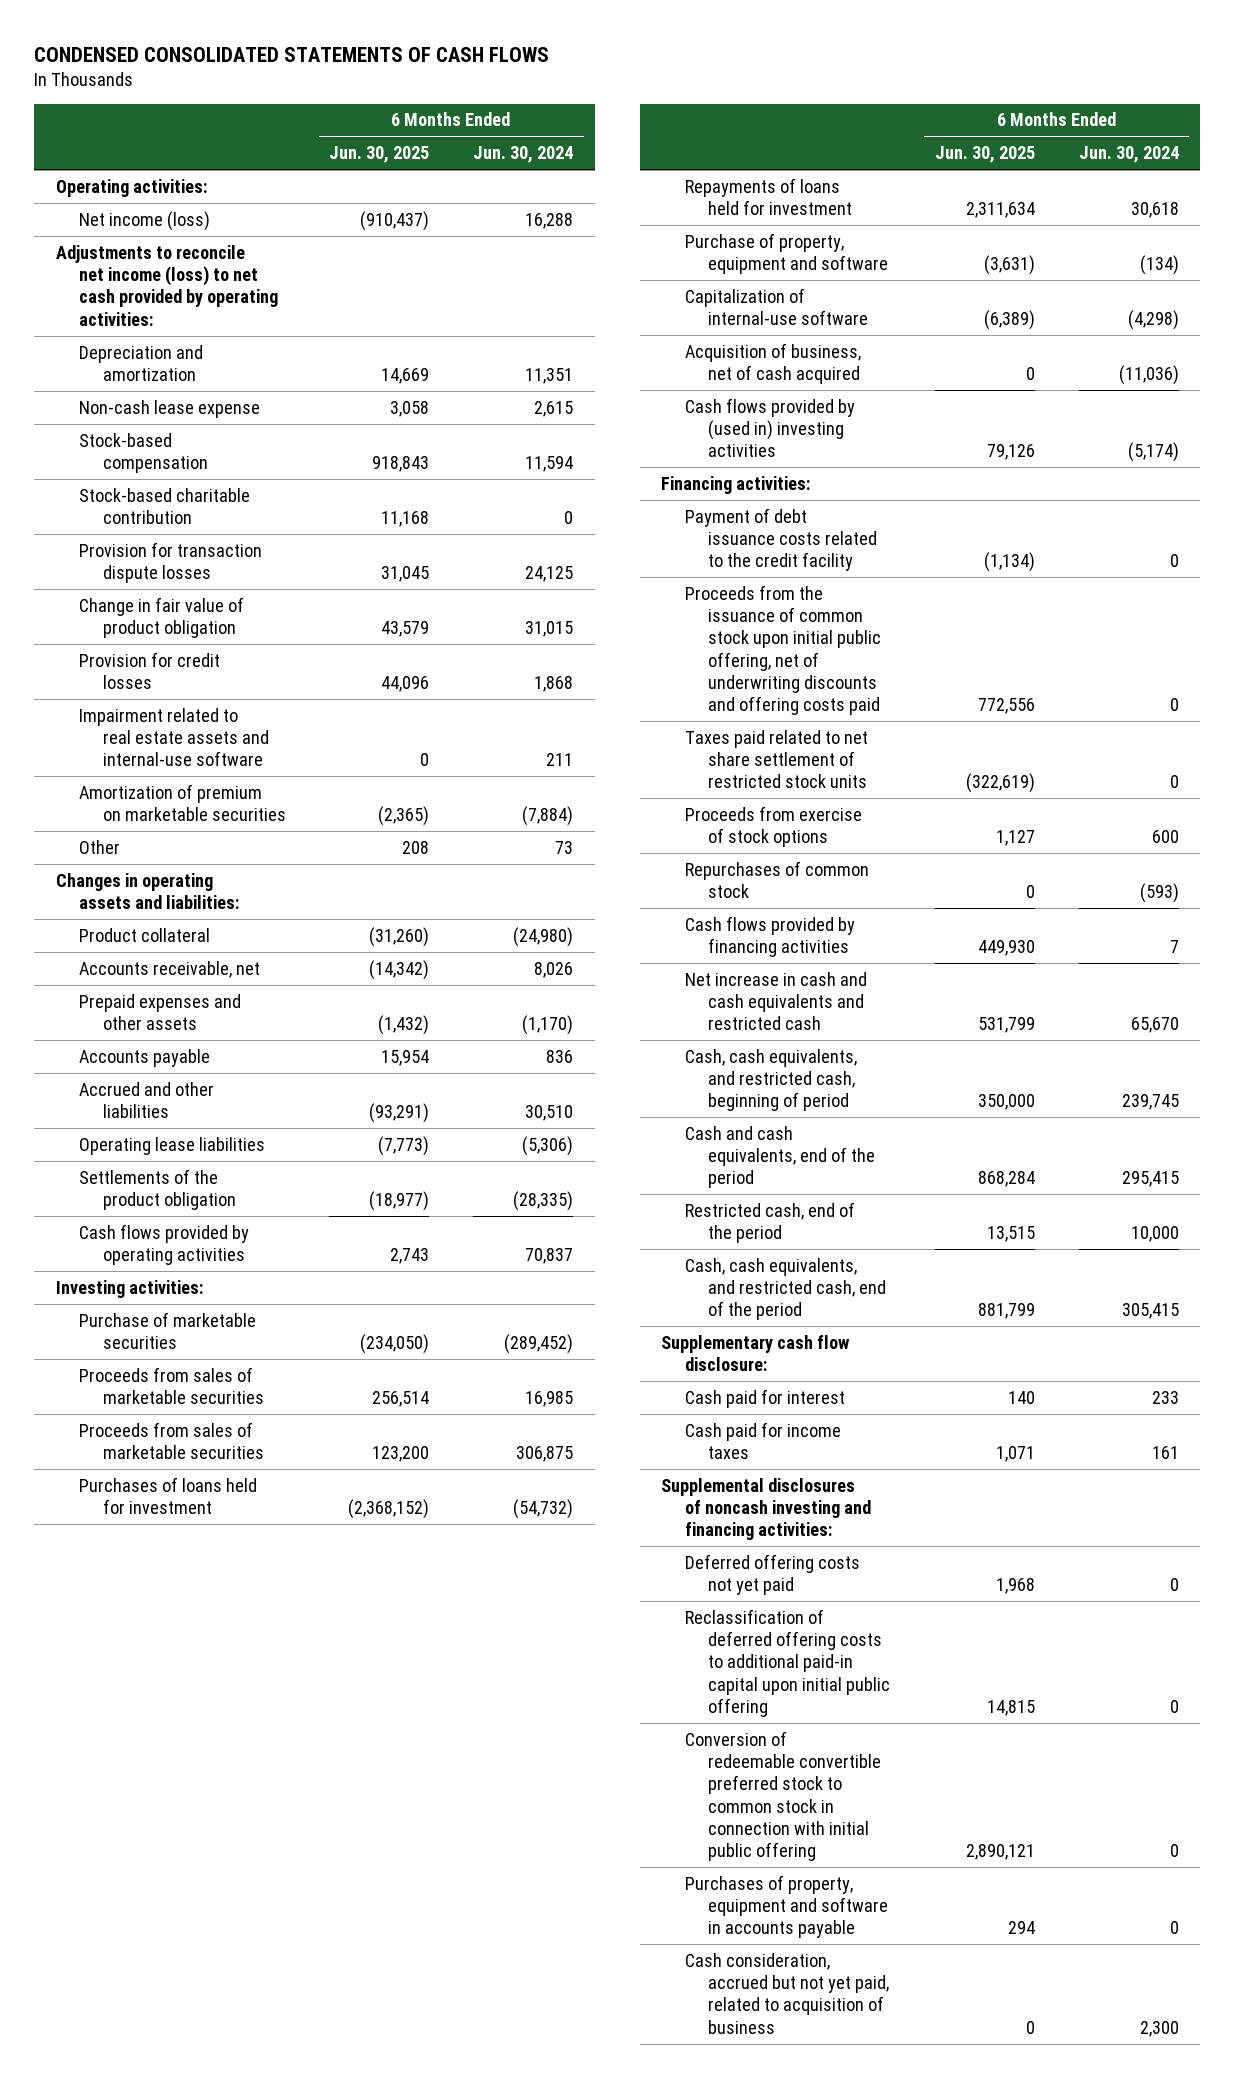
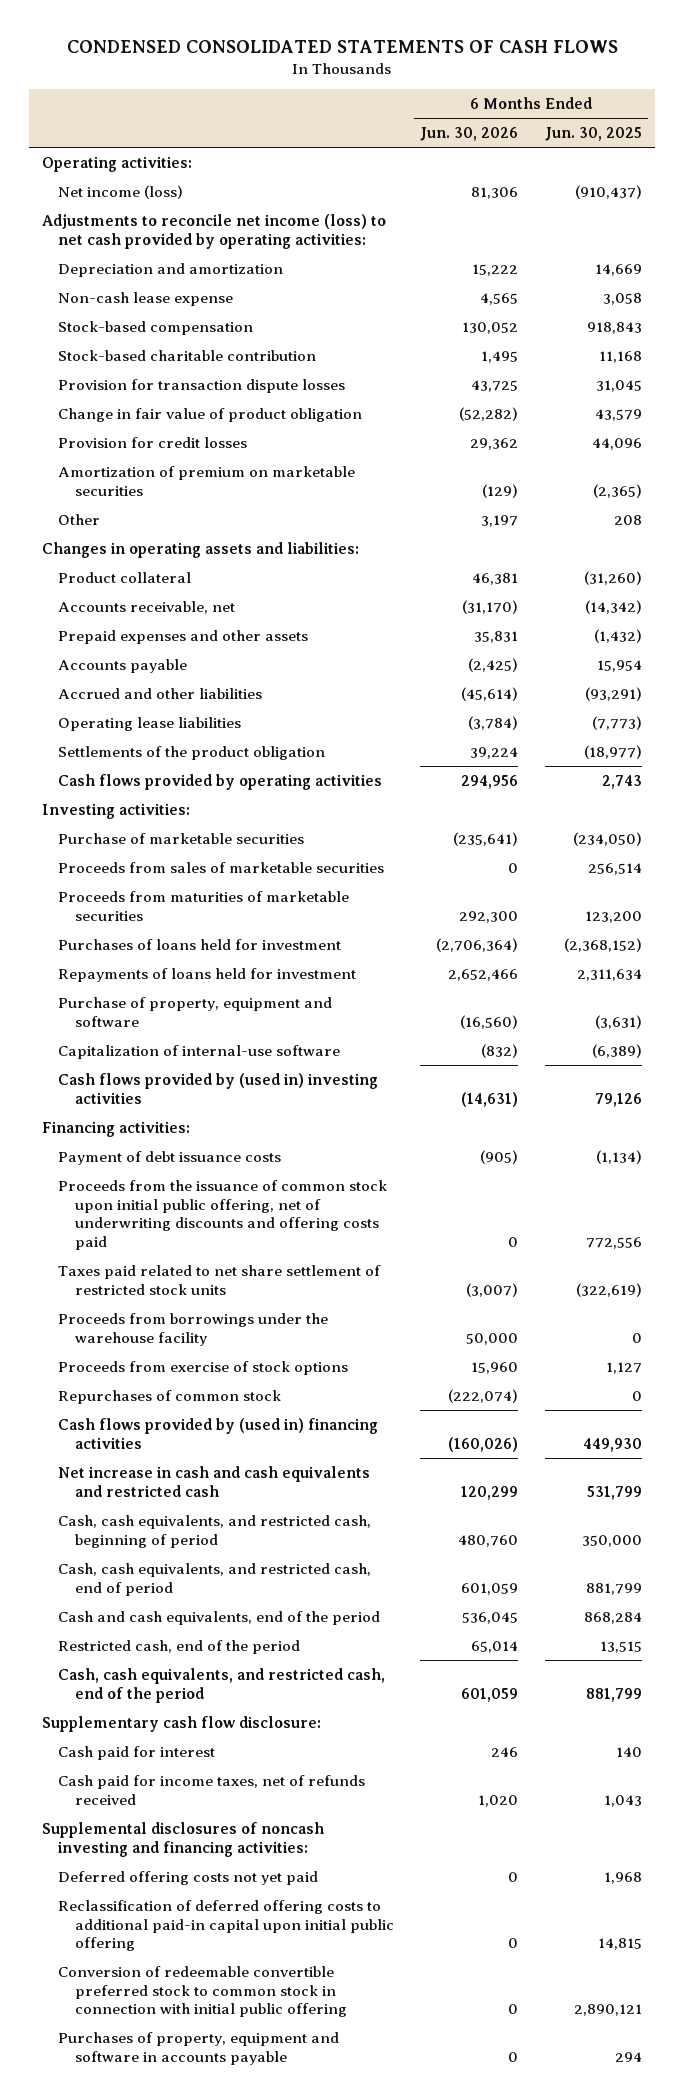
- | 6 Months Ended Jun. 30, 2025 | 6 Months Ended Jun. 30, 2024
+ | 6 Months Ended Jun. 30, 2026 | 6 Months Ended Jun. 30, 2025
- Impairment related to real estate assets and internal-use software | 0 | 211
- Proceeds from sales of marketable securities | 123,200 | 306,875
+ Proceeds from maturities of marketable securities | 292,300 | 123,200
- Acquisition of business, net of cash acquired | 0 | (11,036)
- Payment of debt issuance costs related to the credit facility | (1,134) | 0
+ Payment of debt issuance costs | (905) | (1,134)
+ Proceeds from borrowings under the warehouse facility | 50,000 | 0
- Cash flows provided by financing activities | 449,930 | 7
+ Cash flows provided by (used in) financing activities | (160,026) | 449,930
+ Cash, cash equivalents, and restricted cash, end of period | 601,059 | 881,799
- Cash paid for income taxes | 1,071 | 161
+ Cash paid for income taxes, net of refunds received | 1,020 | 1,043
- Cash consideration, accrued but not yet paid, related to acquisition of business | 0 | 2,300

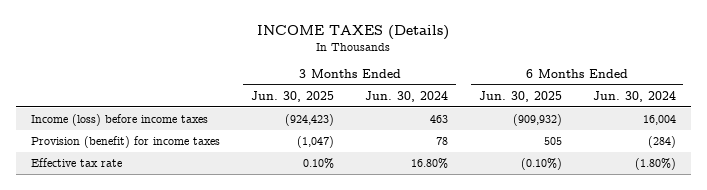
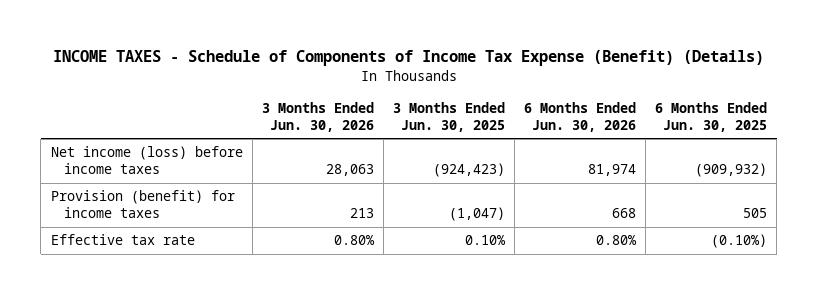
- INCOME TAXES (Details)
+ INCOME TAXES - Schedule of Components of Income Tax Expense (Benefit) (Details)
- | 3 Months Ended Jun. 30, 2025 | 3 Months Ended Jun. 30, 2024 | 6 Months Ended Jun. 30, 2025 | 6 Months Ended Jun. 30, 2024
+ | 3 Months Ended Jun. 30, 2026 | 3 Months Ended Jun. 30, 2025 | 6 Months Ended Jun. 30, 2026 | 6 Months Ended Jun. 30, 2025
- Income (loss) before income taxes | (924,423) | 463 | (909,932) | 16,004
+ Net income (loss) before income taxes | 28,063 | (924,423) | 81,974 | (909,932)

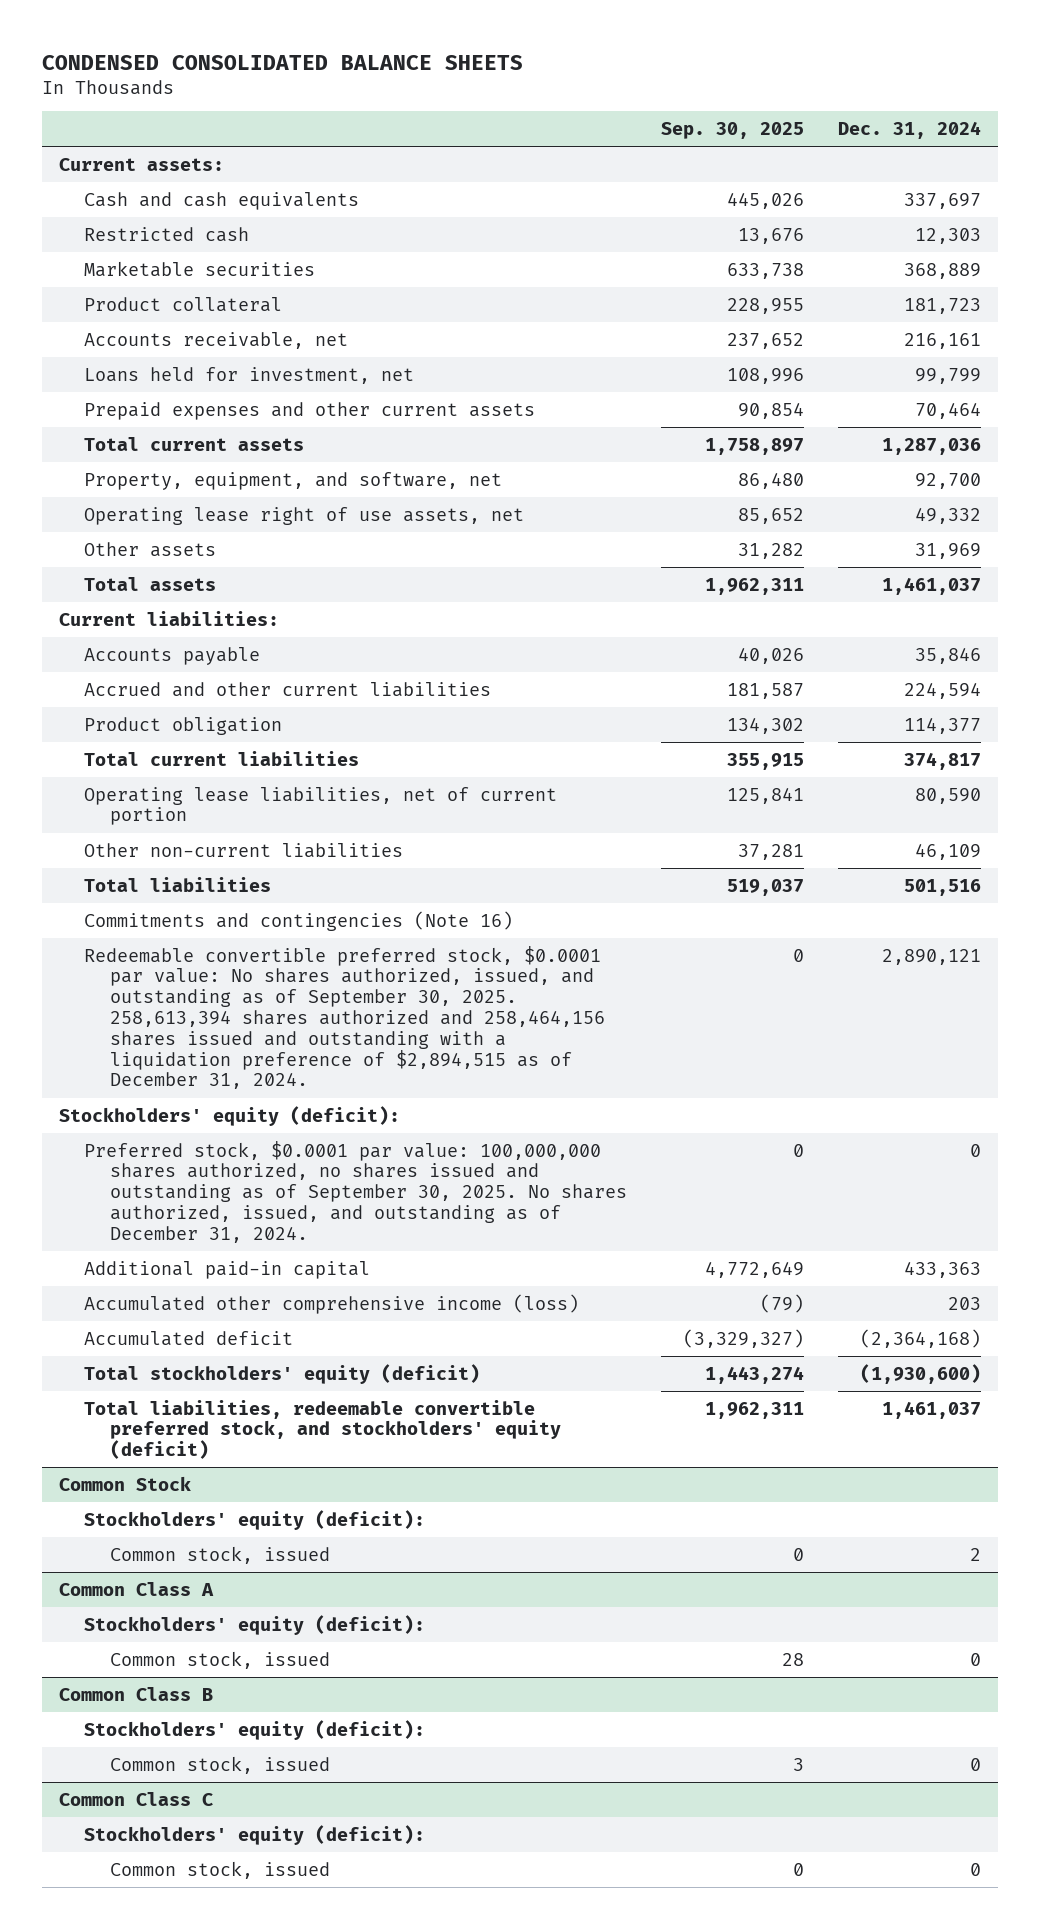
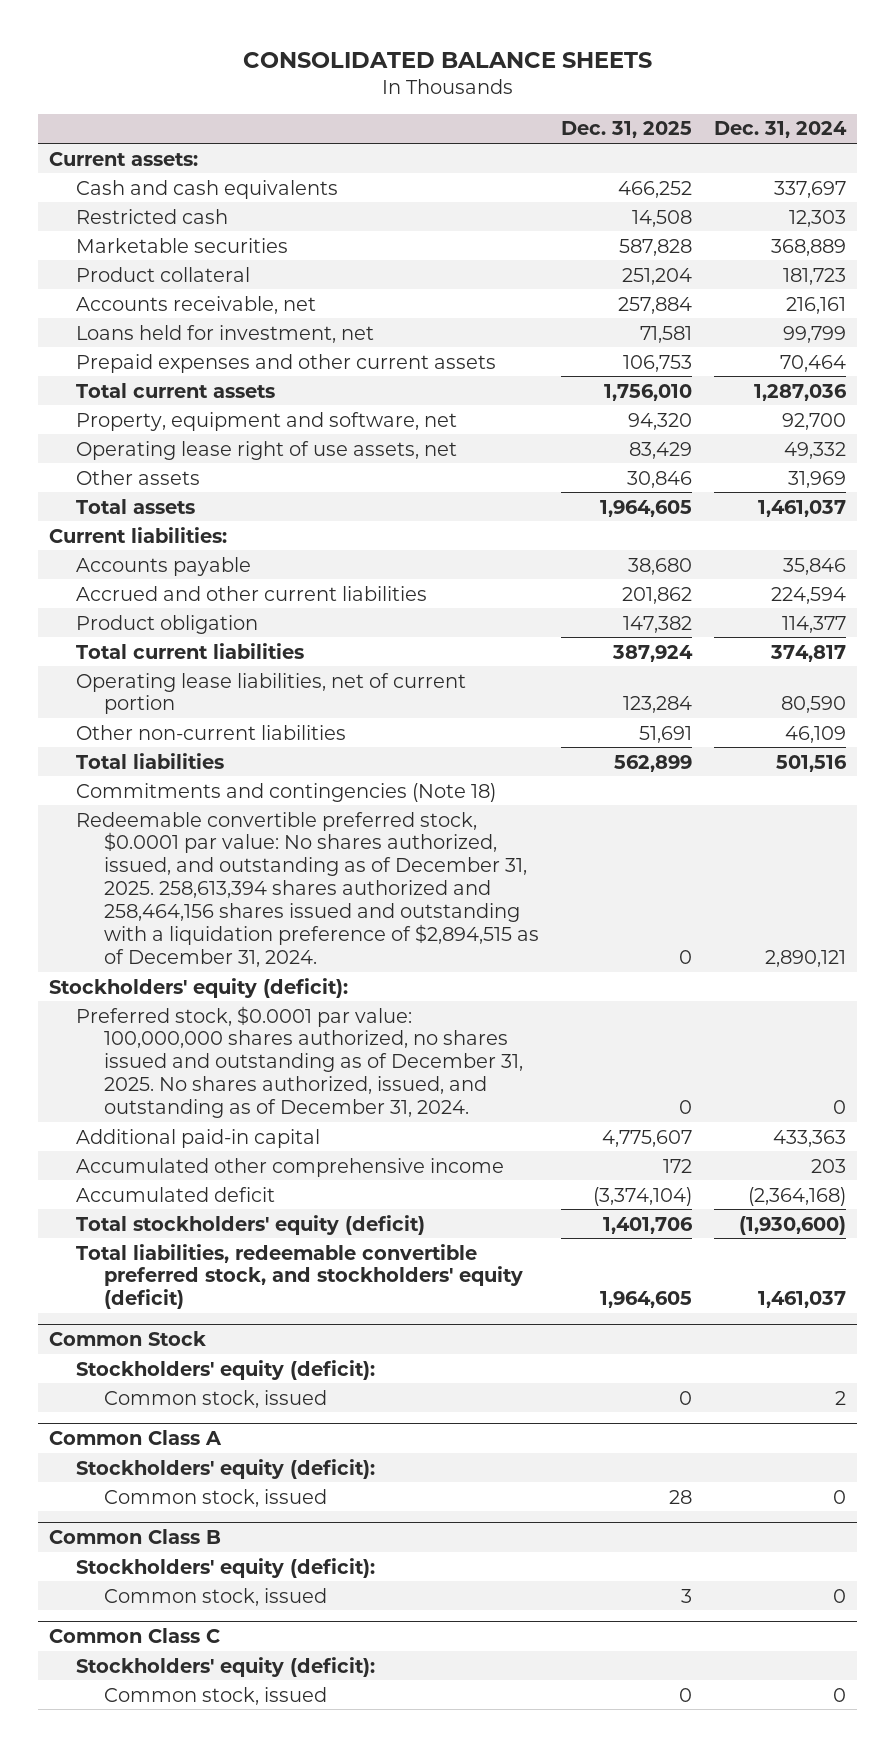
- CONDENSED CONSOLIDATED BALANCE SHEETS
+ CONSOLIDATED BALANCE SHEETS
- | Sep. 30, 2025 | Dec. 31, 2024
+ | Dec. 31, 2025 | Dec. 31, 2024
- Property, equipment, and software, net | 86,480 | 92,700
+ Property, equipment and software, net | 94,320 | 92,700
- Commitments and contingencies (Note 16)
- Redeemable convertible preferred stock, $0.0001 par value: No shares authorized, issued, and outstanding as of September 30, 2025. 258,613,394 shares authorized and 258,464,156 shares issued and outstanding with a liquidation preference of $2,894,515 as of December 31, 2024. | 0 | 2,890,121
+ Commitments and contingencies (Note 18)
+ Redeemable convertible preferred stock, $0.0001 par value: No shares authorized, issued, and outstanding as of December 31, 2025. 258,613,394 shares authorized and 258,464,156 shares issued and outstanding with a liquidation preference of $2,894,515 as of December 31, 2024. | 0 | 2,890,121
- Preferred stock, $0.0001 par value: 100,000,000 shares authorized, no shares issued and outstanding as of September 30, 2025. No shares authorized, issued, and outstanding as of December 31, 2024. | 0 | 0
+ Preferred stock, $0.0001 par value: 100,000,000 shares authorized, no shares issued and outstanding as of December 31, 2025. No shares authorized, issued, and outstanding as of December 31, 2024. | 0 | 0
- Accumulated other comprehensive income (loss) | (79) | 203
+ Accumulated other comprehensive income | 172 | 203

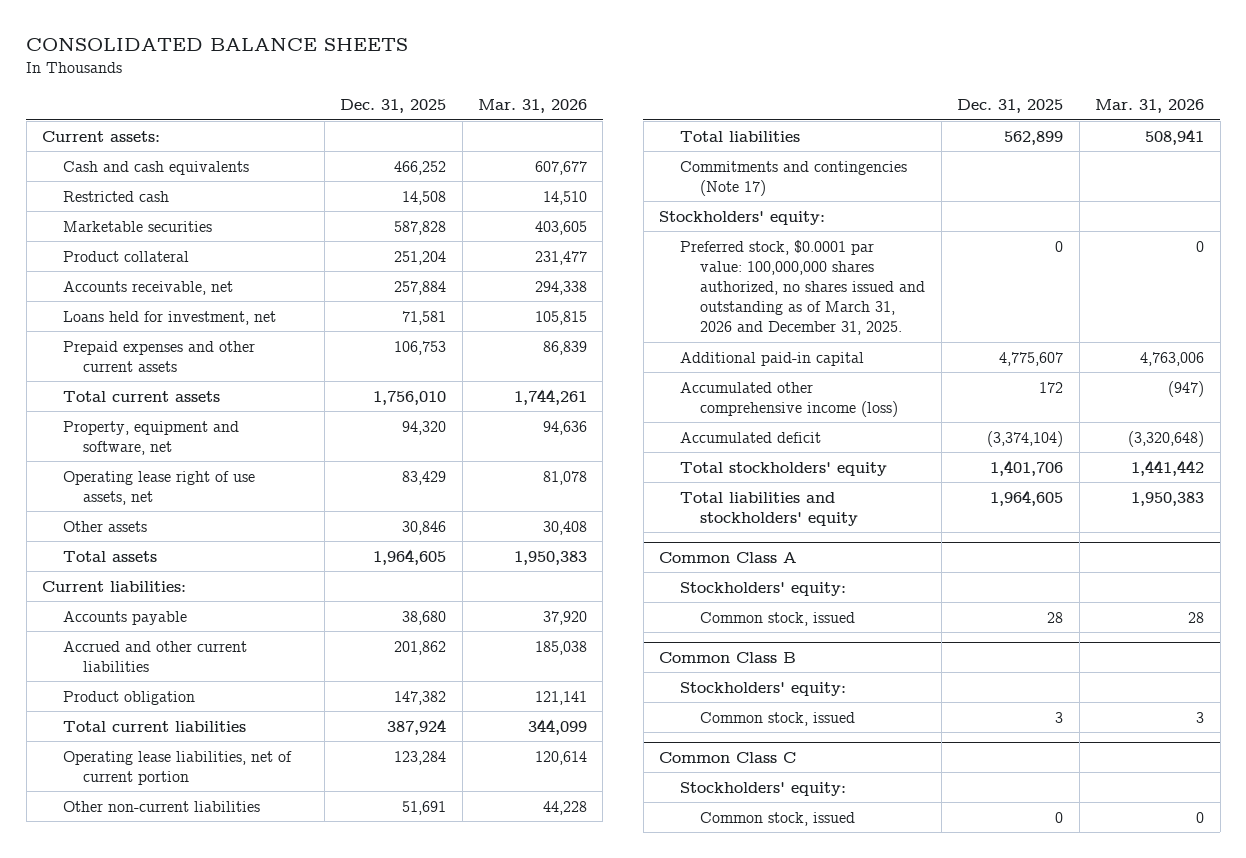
- | Dec. 31, 2025 | Dec. 31, 2024
+ | Dec. 31, 2025 | Mar. 31, 2026
- Commitments and contingencies (Note 18)
- Redeemable convertible preferred stock, $0.0001 par value: No shares authorized, issued, and outstanding as of December 31, 2025. 258,613,394 shares authorized and 258,464,156 shares issued and outstanding with a liquidation preference of $2,894,515 as of December 31, 2024. | 0 | 2,890,121
- Stockholders' equity (deficit):
- Preferred stock, $0.0001 par value: 100,000,000 shares authorized, no shares issued and outstanding as of December 31, 2025. No shares authorized, issued, and outstanding as of December 31, 2024. | 0 | 0
+ Commitments and contingencies (Note 17)
+ Stockholders' equity:
+ Preferred stock, $0.0001 par value: 100,000,000 shares authorized, no shares issued and outstanding as of March 31, 2026 and December 31, 2025. | 0 | 0
- Accumulated other comprehensive income | 172 | 203
+ Accumulated other comprehensive income (loss) | 172 | (947)
- Total stockholders' equity (deficit) | 1,401,706 | (1,930,600)
- Total liabilities, redeemable convertible preferred stock, and stockholders' equity (deficit) | 1,964,605 | 1,461,037
- Common Stock
- Stockholders' equity (deficit):
- Common stock, issued | 0 | 2
+ Total stockholders' equity | 1,401,706 | 1,441,442
+ Total liabilities and stockholders' equity | 1,964,605 | 1,950,383
@ Common Class A
- Stockholders' equity (deficit):
+ Stockholders' equity:
@ Common Class B
- Stockholders' equity (deficit):
+ Stockholders' equity:
@ Common Class C
- Stockholders' equity (deficit):
+ Stockholders' equity:

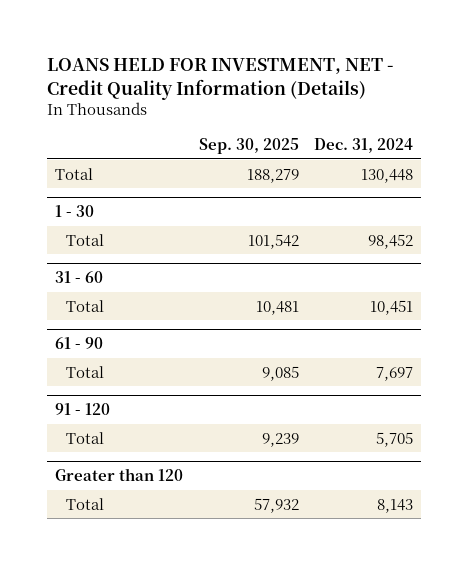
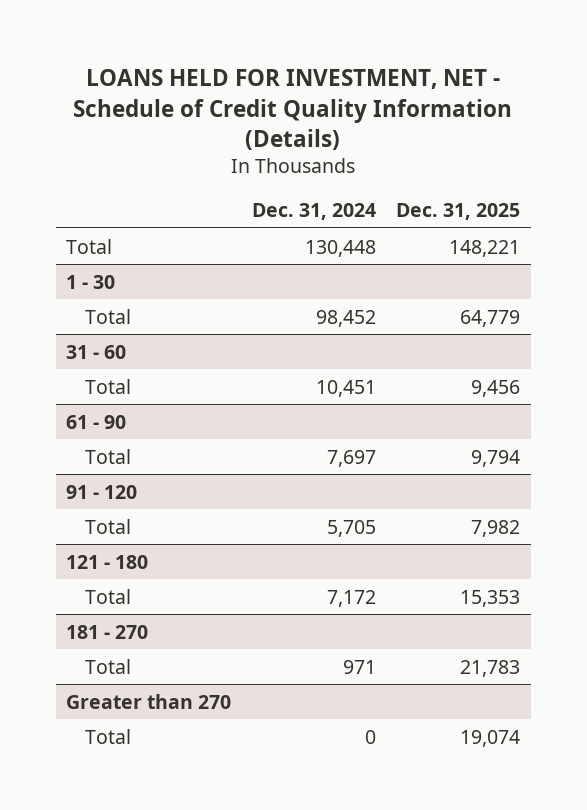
- LOANS HELD FOR INVESTMENT, NET - Credit Quality Information (Details)
+ LOANS HELD FOR INVESTMENT, NET - Schedule of Credit Quality Information (Details)
- | Sep. 30, 2025 | Dec. 31, 2024
+ | Dec. 31, 2024 | Dec. 31, 2025
- Greater than 120
- Total | 57,932 | 8,143
+ 121 - 180
+ Total | 7,172 | 15,353
+ 181 - 270
+ Total | 971 | 21,783
+ Greater than 270
+ Total | 0 | 19,074

